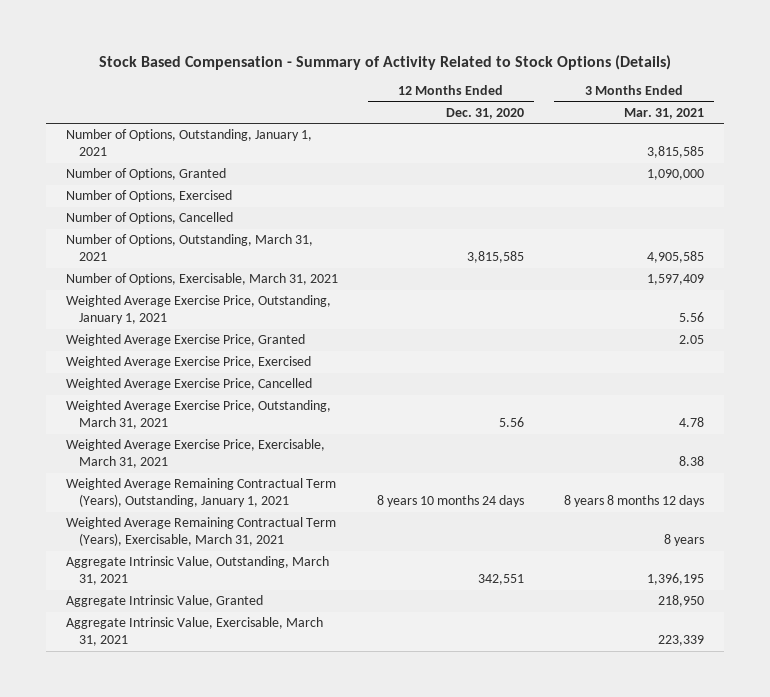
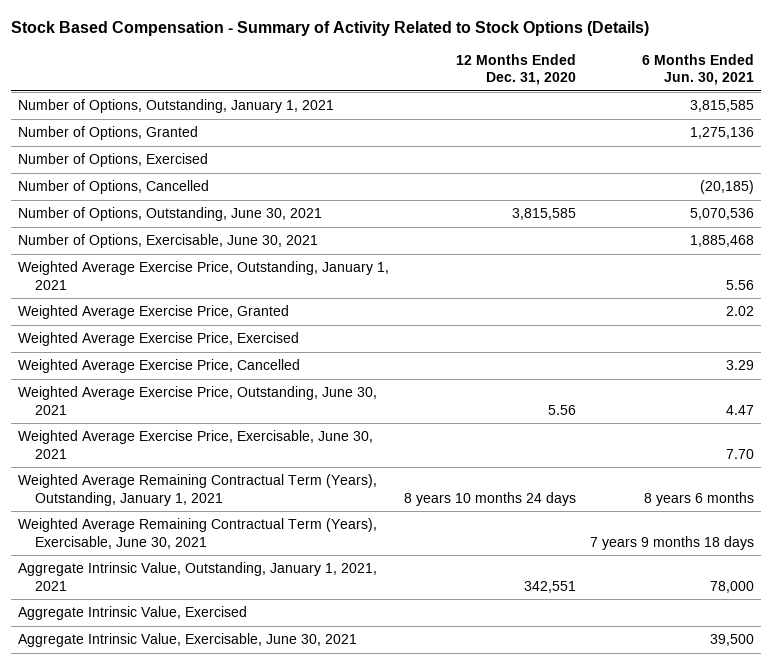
- | 12 Months Ended Dec. 31, 2020 | 3 Months Ended Mar. 31, 2021
+ | 12 Months Ended Dec. 31, 2020 | 6 Months Ended Jun. 30, 2021
- Number of Options, Outstanding, March 31, 2021 | 3,815,585 | 4,905,585
- Number of Options, Exercisable, March 31, 2021 | | 1,597,409
+ Number of Options, Outstanding, June 30, 2021 | 3,815,585 | 5,070,536
+ Number of Options, Exercisable, June 30, 2021 | | 1,885,468
- Weighted Average Exercise Price, Outstanding, March 31, 2021 | 5.56 | 4.78
- Weighted Average Exercise Price, Exercisable, March 31, 2021 | | 8.38
+ Weighted Average Exercise Price, Outstanding, June 30, 2021 | 5.56 | 4.47
+ Weighted Average Exercise Price, Exercisable, June 30, 2021 | | 7.70
- Weighted Average Remaining Contractual Term (Years), Exercisable, March 31, 2021 | | 8 years
- Aggregate Intrinsic Value, Outstanding, March 31, 2021 | 342,551 | 1,396,195
- Aggregate Intrinsic Value, Granted | | 218,950
- Aggregate Intrinsic Value, Exercisable, March 31, 2021 | | 223,339
+ Weighted Average Remaining Contractual Term (Years), Exercisable, June 30, 2021 | | 7 years 9 months 18 days
+ Aggregate Intrinsic Value, Outstanding, January 1, 2021, 2021 | 342,551 | 78,000
+ Aggregate Intrinsic Value, Exercised
+ Aggregate Intrinsic Value, Exercisable, June 30, 2021 | | 39,500

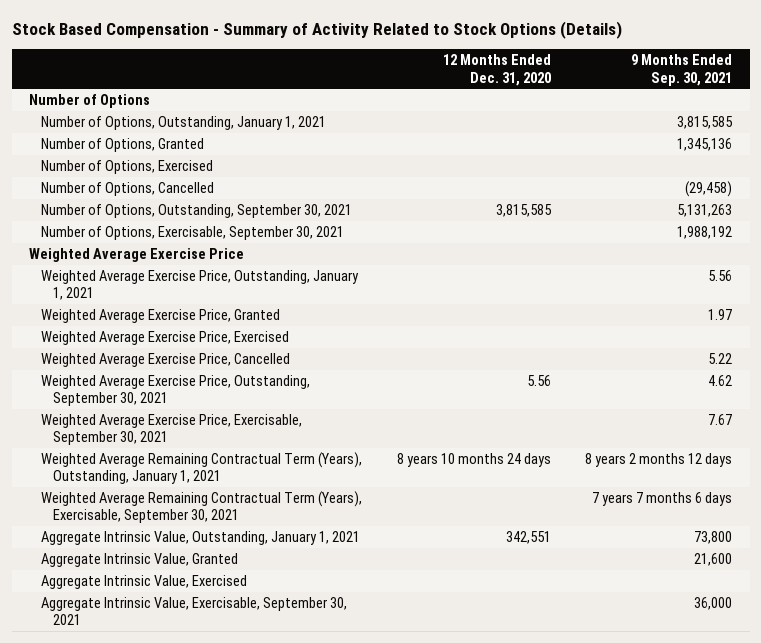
- | 12 Months Ended Dec. 31, 2020 | 6 Months Ended Jun. 30, 2021
+ | 12 Months Ended Dec. 31, 2020 | 9 Months Ended Sep. 30, 2021
+ Number of Options
- Number of Options, Outstanding, June 30, 2021 | 3,815,585 | 5,070,536
- Number of Options, Exercisable, June 30, 2021 | | 1,885,468
+ Number of Options, Outstanding, September 30, 2021 | 3,815,585 | 5,131,263
+ Number of Options, Exercisable, September 30, 2021 | | 1,988,192
+ Weighted Average Exercise Price
- Weighted Average Exercise Price, Outstanding, June 30, 2021 | 5.56 | 4.47
- Weighted Average Exercise Price, Exercisable, June 30, 2021 | | 7.70
+ Weighted Average Exercise Price, Outstanding, September 30, 2021 | 5.56 | 4.62
+ Weighted Average Exercise Price, Exercisable, September 30, 2021 | | 7.67
- Weighted Average Remaining Contractual Term (Years), Exercisable, June 30, 2021 | | 7 years 9 months 18 days
- Aggregate Intrinsic Value, Outstanding, January 1, 2021, 2021 | 342,551 | 78,000
+ Weighted Average Remaining Contractual Term (Years), Exercisable, September 30, 2021 | | 7 years 7 months 6 days
+ Aggregate Intrinsic Value, Outstanding, January 1, 2021 | 342,551 | 73,800
+ Aggregate Intrinsic Value, Granted | | 21,600
- Aggregate Intrinsic Value, Exercisable, June 30, 2021 | | 39,500
+ Aggregate Intrinsic Value, Exercisable, September 30, 2021 | | 36,000

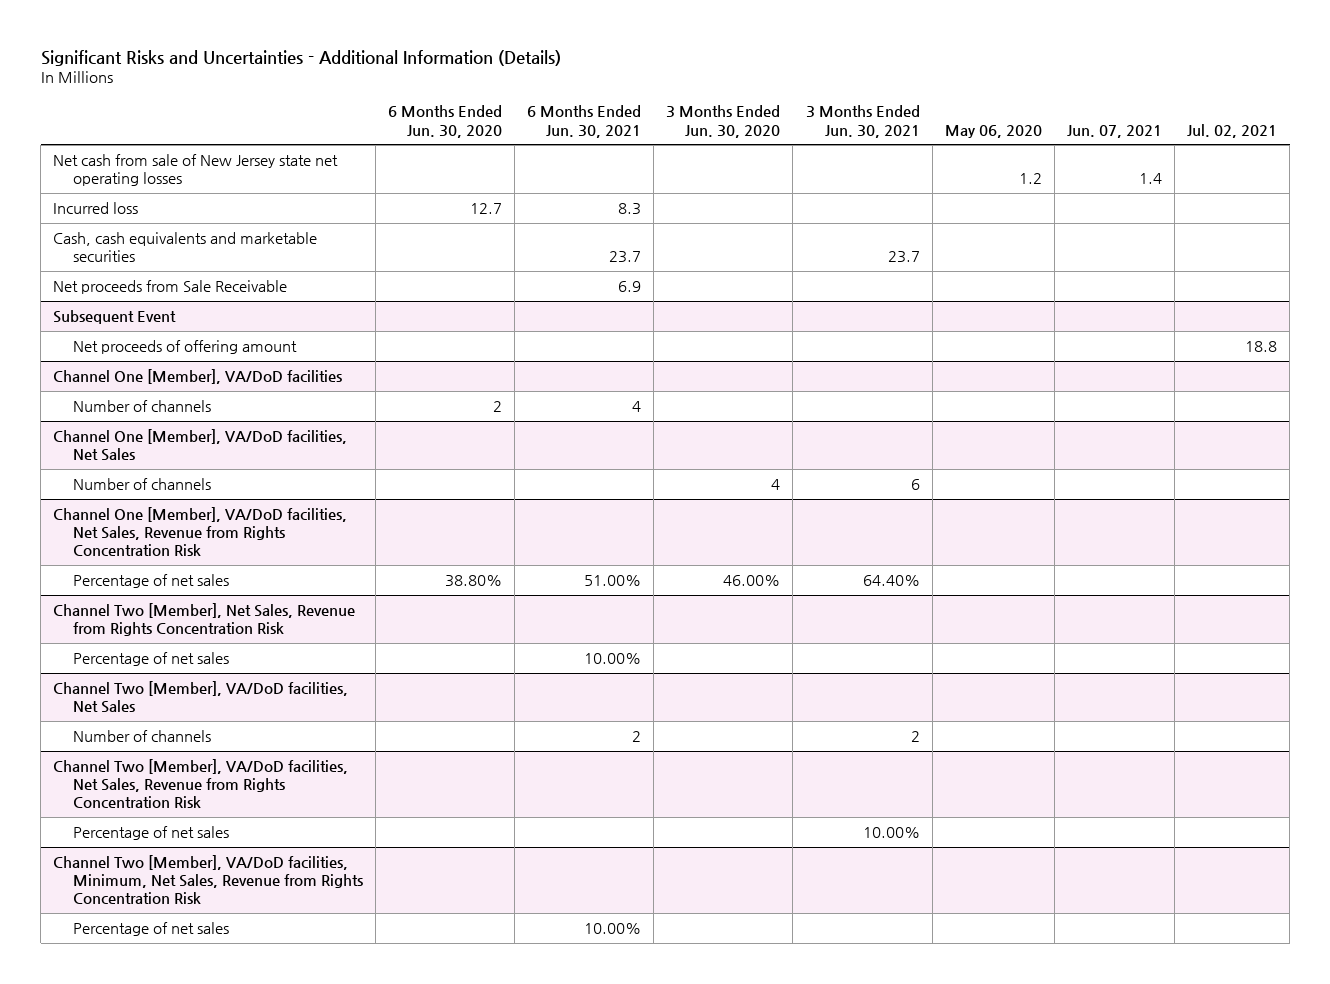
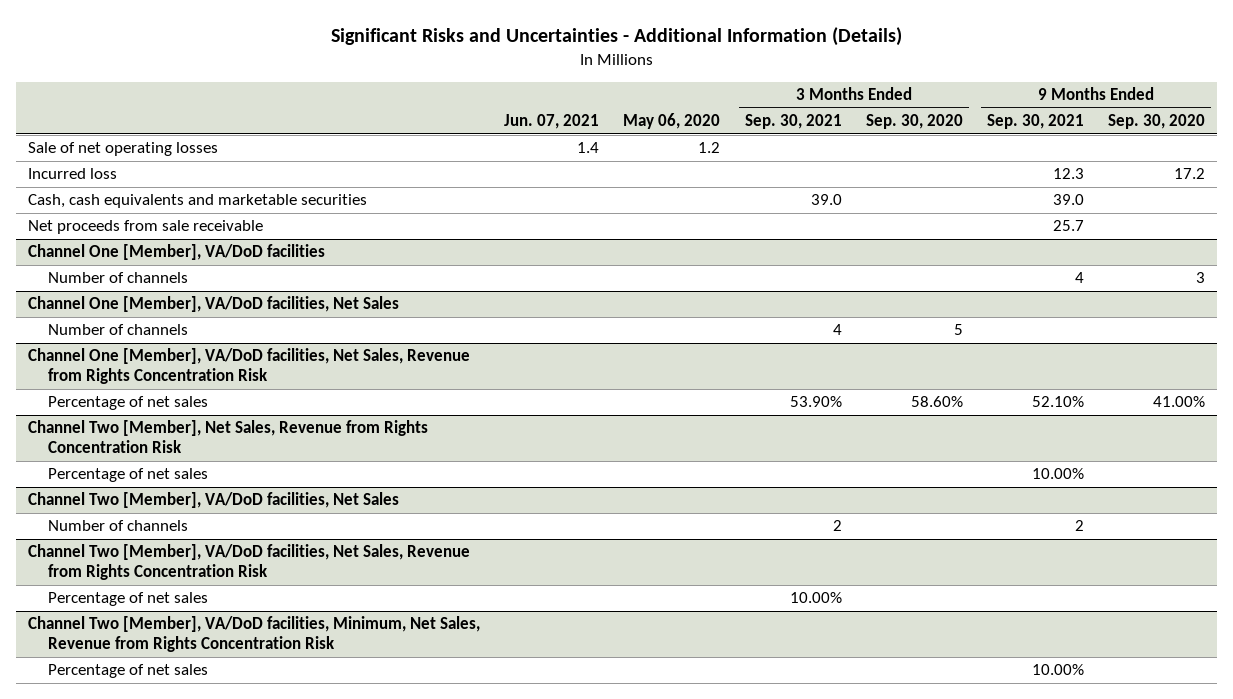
- | 6 Months Ended Jun. 30, 2020 | 6 Months Ended Jun. 30, 2021 | 3 Months Ended Jun. 30, 2020 | 3 Months Ended Jun. 30, 2021 | May 06, 2020 | Jun. 07, 2021 | Jul. 02, 2021
+ | Jun. 07, 2021 | May 06, 2020 | 3 Months Ended Sep. 30, 2021 | 3 Months Ended Sep. 30, 2020 | 9 Months Ended Sep. 30, 2021 | 9 Months Ended Sep. 30, 2020
- Net cash from sale of New Jersey state net operating losses | | | | | 1.2 | 1.4 |
+ Sale of net operating losses | 1.4 | 1.2 | | | |
- Net proceeds from Sale Receivable | | 6.9 | | | | |
- Subsequent Event
- Net proceeds of offering amount | | | | | | | 18.8
+ Net proceeds from sale receivable | | | | | 25.7 |

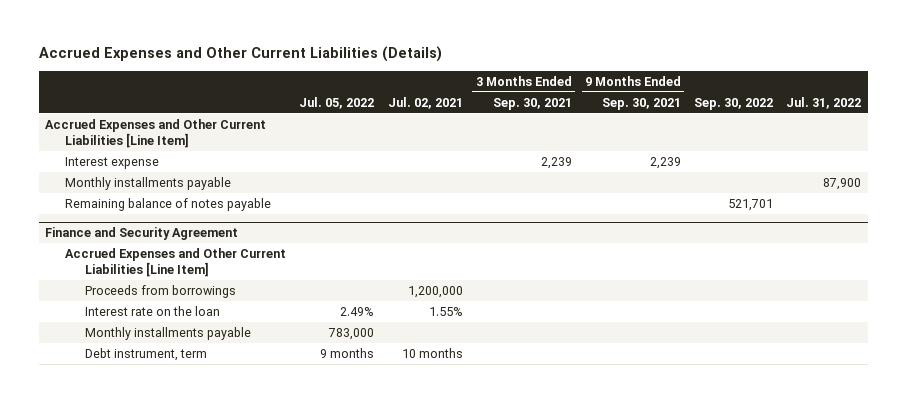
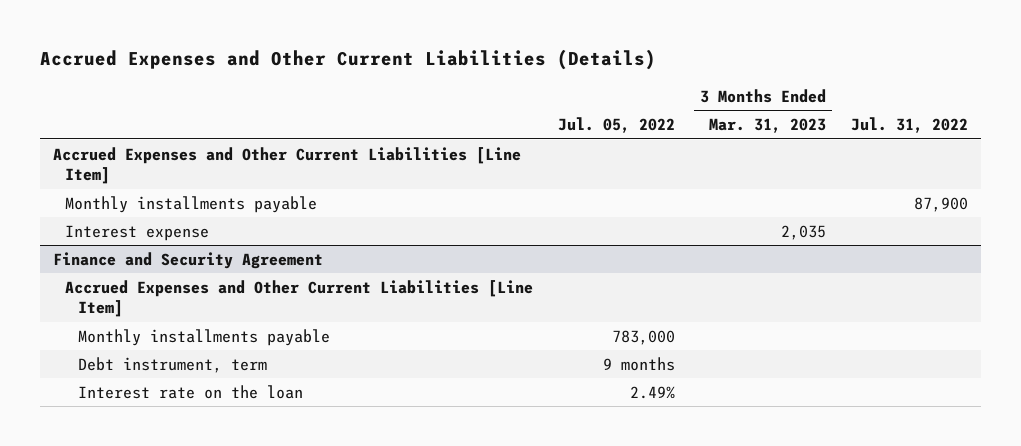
- | Jul. 05, 2022 | Jul. 02, 2021 | 3 Months Ended Sep. 30, 2021 | 9 Months Ended Sep. 30, 2021 | Sep. 30, 2022 | Jul. 31, 2022
+ | Jul. 05, 2022 | 3 Months Ended Mar. 31, 2023 | Jul. 31, 2022
- Remaining balance of notes payable | | | | | 521,701 |
moved down: Interest expense | | 2,035 |
@ Finance and Security Agreement
- Proceeds from borrowings | | 1,200,000 | | | |
moved down: Interest rate on the loan | 2.49% | |

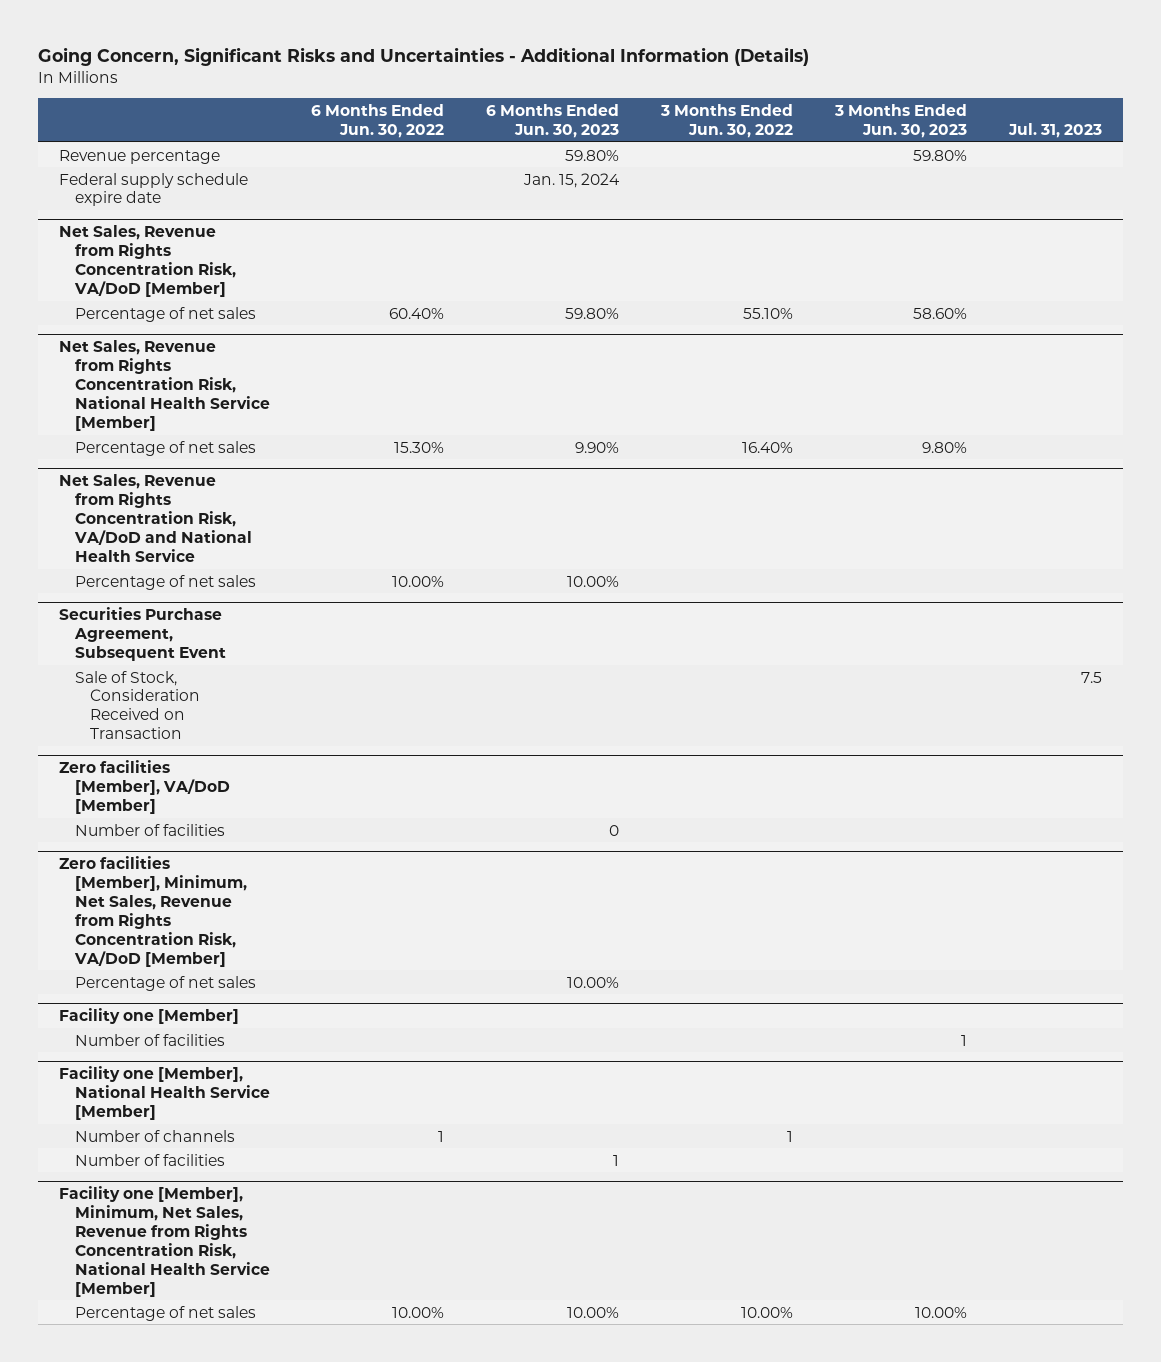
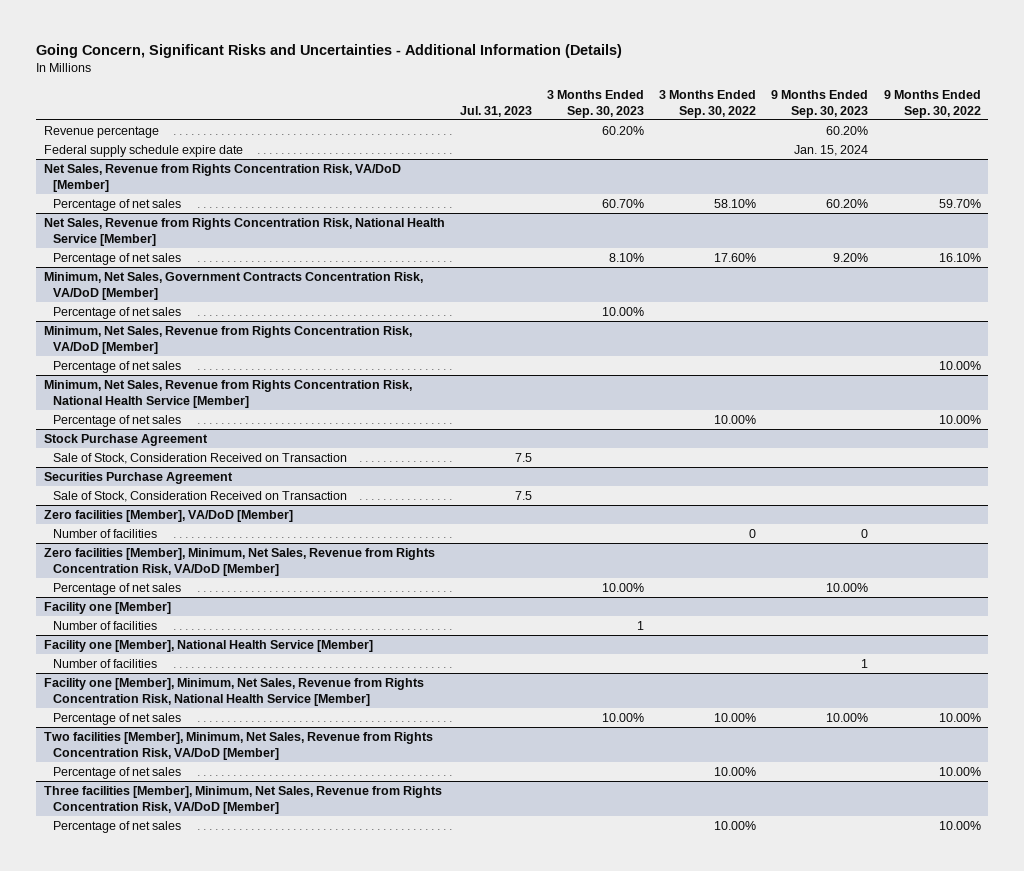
- | 6 Months Ended Jun. 30, 2022 | 6 Months Ended Jun. 30, 2023 | 3 Months Ended Jun. 30, 2022 | 3 Months Ended Jun. 30, 2023 | Jul. 31, 2023
+ | Jul. 31, 2023 | 3 Months Ended Sep. 30, 2023 | 3 Months Ended Sep. 30, 2022 | 9 Months Ended Sep. 30, 2023 | 9 Months Ended Sep. 30, 2022
- Net Sales, Revenue from Rights Concentration Risk, VA/DoD and National Health Service
+ Minimum, Net Sales, Government Contracts Concentration Risk, VA/DoD [Member]
+ Percentage of net sales | | 10.00% | | |
+ Minimum, Net Sales, Revenue from Rights Concentration Risk, VA/DoD [Member]
+ Percentage of net sales | | | | | 10.00%
+ Minimum, Net Sales, Revenue from Rights Concentration Risk, National Health Service [Member]
- Securities Purchase Agreement, Subsequent Event
+ Stock Purchase Agreement
+ Sale of Stock, Consideration Received on Transaction | 7.5 | | | |
+ Securities Purchase Agreement
@ Facility one [Member], National Health Service [Member]
- Number of channels | 1 | | 1 | |
+ Two facilities [Member], Minimum, Net Sales, Revenue from Rights Concentration Risk, VA/DoD [Member]
+ Percentage of net sales | | | 10.00% | | 10.00%
+ Three facilities [Member], Minimum, Net Sales, Revenue from Rights Concentration Risk, VA/DoD [Member]
+ Percentage of net sales | | | 10.00% | | 10.00%

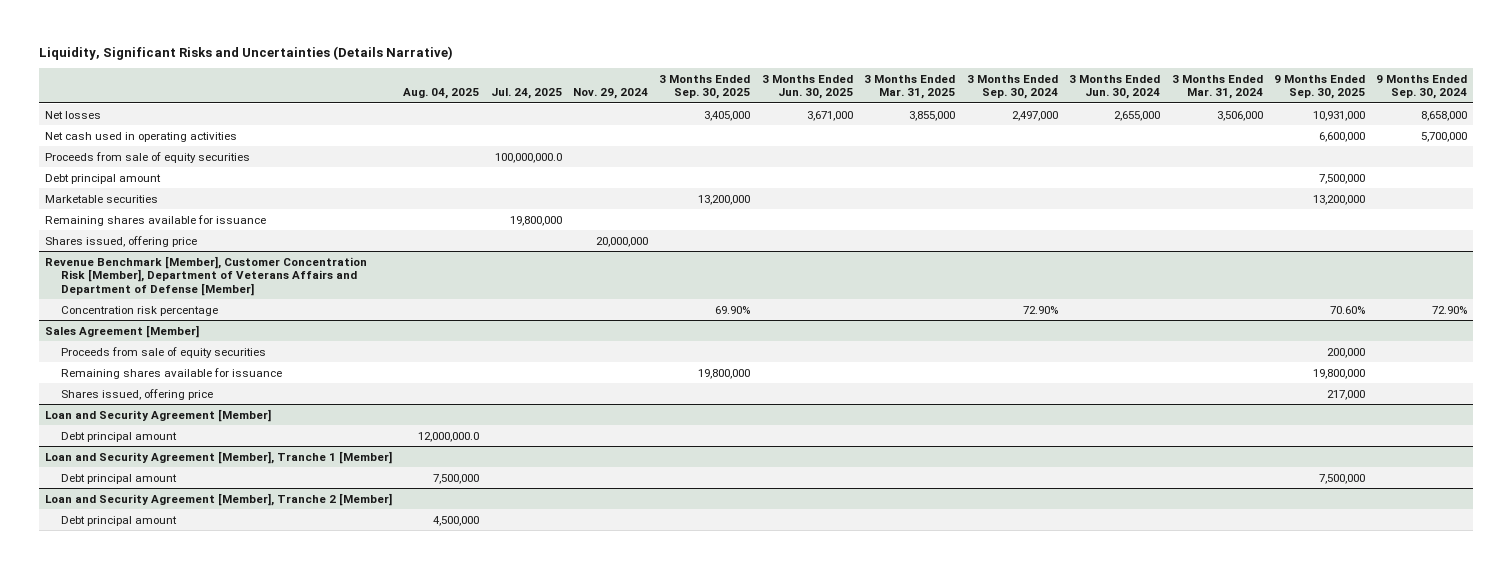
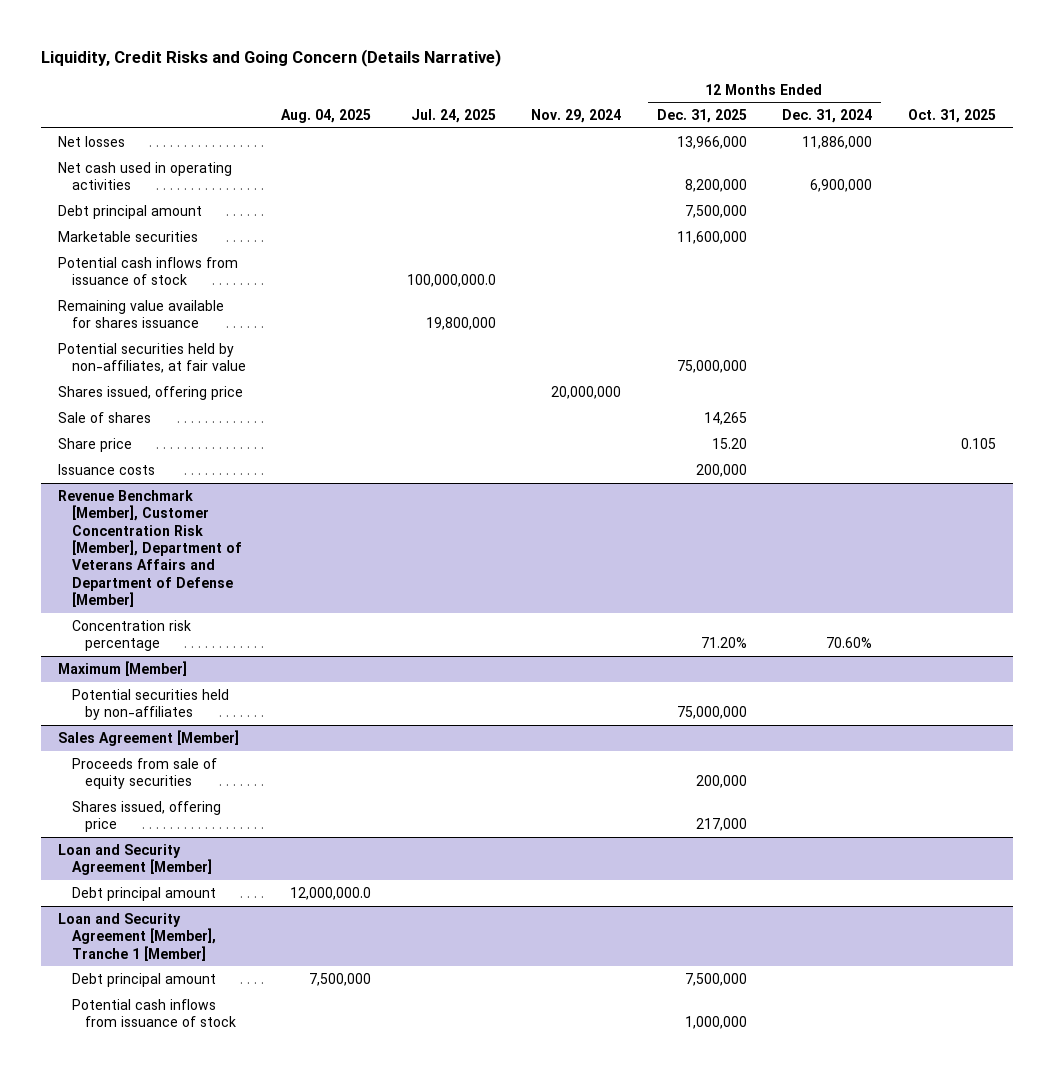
- Liquidity, Significant Risks and Uncertainties (Details Narrative)
+ Liquidity, Credit Risks and Going Concern (Details Narrative)
- | Aug. 04, 2025 | Jul. 24, 2025 | Nov. 29, 2024 | 3 Months Ended Sep. 30, 2025 | 3 Months Ended Jun. 30, 2025 | 3 Months Ended Mar. 31, 2025 | 3 Months Ended Sep. 30, 2024 | 3 Months Ended Jun. 30, 2024 | 3 Months Ended Mar. 31, 2024 | 9 Months Ended Sep. 30, 2025 | 9 Months Ended Sep. 30, 2024
+ | Aug. 04, 2025 | Jul. 24, 2025 | Nov. 29, 2024 | 12 Months Ended Dec. 31, 2025 | 12 Months Ended Dec. 31, 2024 | Oct. 31, 2025
- Proceeds from sale of equity securities | | 100,000,000.0 | | | | | | | | |
- Remaining shares available for issuance | | 19,800,000 | | | | | | | | |
+ Potential cash inflows from issuance of stock | | 100,000,000.0 | | | |
+ Remaining value available for shares issuance | | 19,800,000 | | | |
+ Potential securities held by non-affiliates, at fair value | | | | 75,000,000 | |
+ Sale of shares | | | | 14,265 | |
+ Share price | | | | 15.20 | | 0.105
+ Issuance costs | | | | 200,000 | |
+ Maximum [Member]
+ Potential securities held by non-affiliates | | | | 75,000,000 | |
@ Sales Agreement [Member]
- Remaining shares available for issuance | | | | 19,800,000 | | | | | | 19,800,000 |
- Loan and Security Agreement [Member], Tranche 2 [Member]
- Debt principal amount | 4,500,000 | | | | | | | | | |
@ Loan and Security Agreement [Member], Tranche 1 [Member]
+ Potential cash inflows from issuance of stock | | | | 1,000,000 | |

